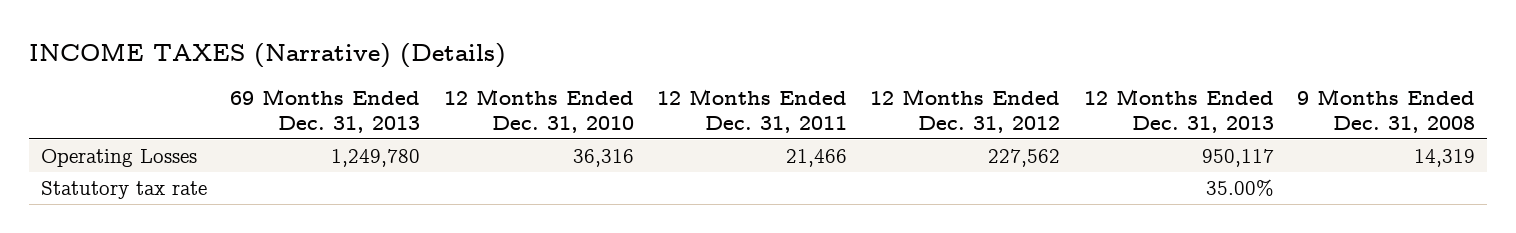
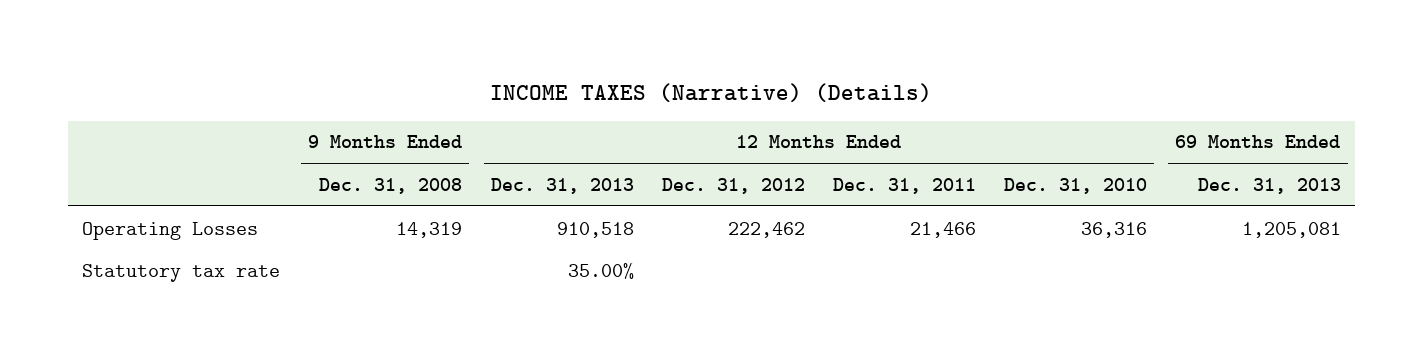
- | 69 Months Ended Dec. 31, 2013 | 12 Months Ended Dec. 31, 2010 | 12 Months Ended Dec. 31, 2011 | 12 Months Ended Dec. 31, 2012 | 12 Months Ended Dec. 31, 2013 | 9 Months Ended Dec. 31, 2008
+ | 9 Months Ended Dec. 31, 2008 | 12 Months Ended Dec. 31, 2013 | 12 Months Ended Dec. 31, 2012 | 12 Months Ended Dec. 31, 2011 | 12 Months Ended Dec. 31, 2010 | 69 Months Ended Dec. 31, 2013
- Operating Losses | 1,249,780 | 36,316 | 21,466 | 227,562 | 950,117 | 14,319
+ Operating Losses | 14,319 | 910,518 | 222,462 | 21,466 | 36,316 | 1,205,081

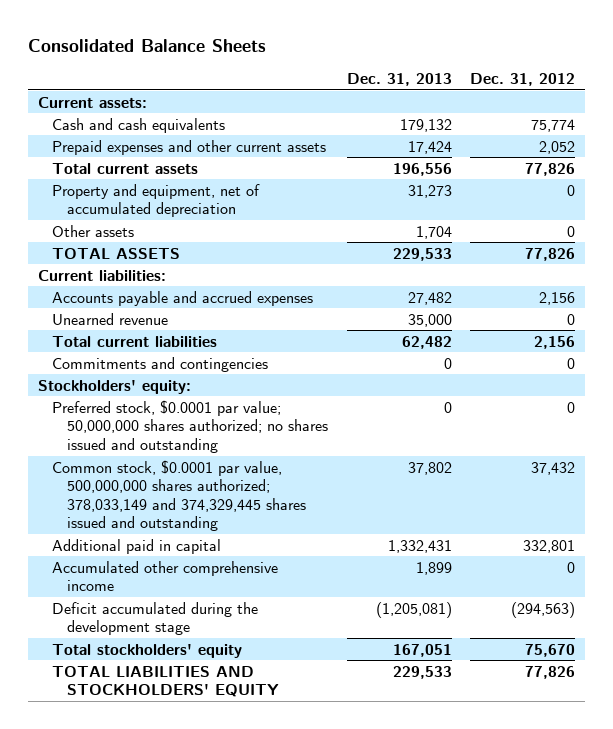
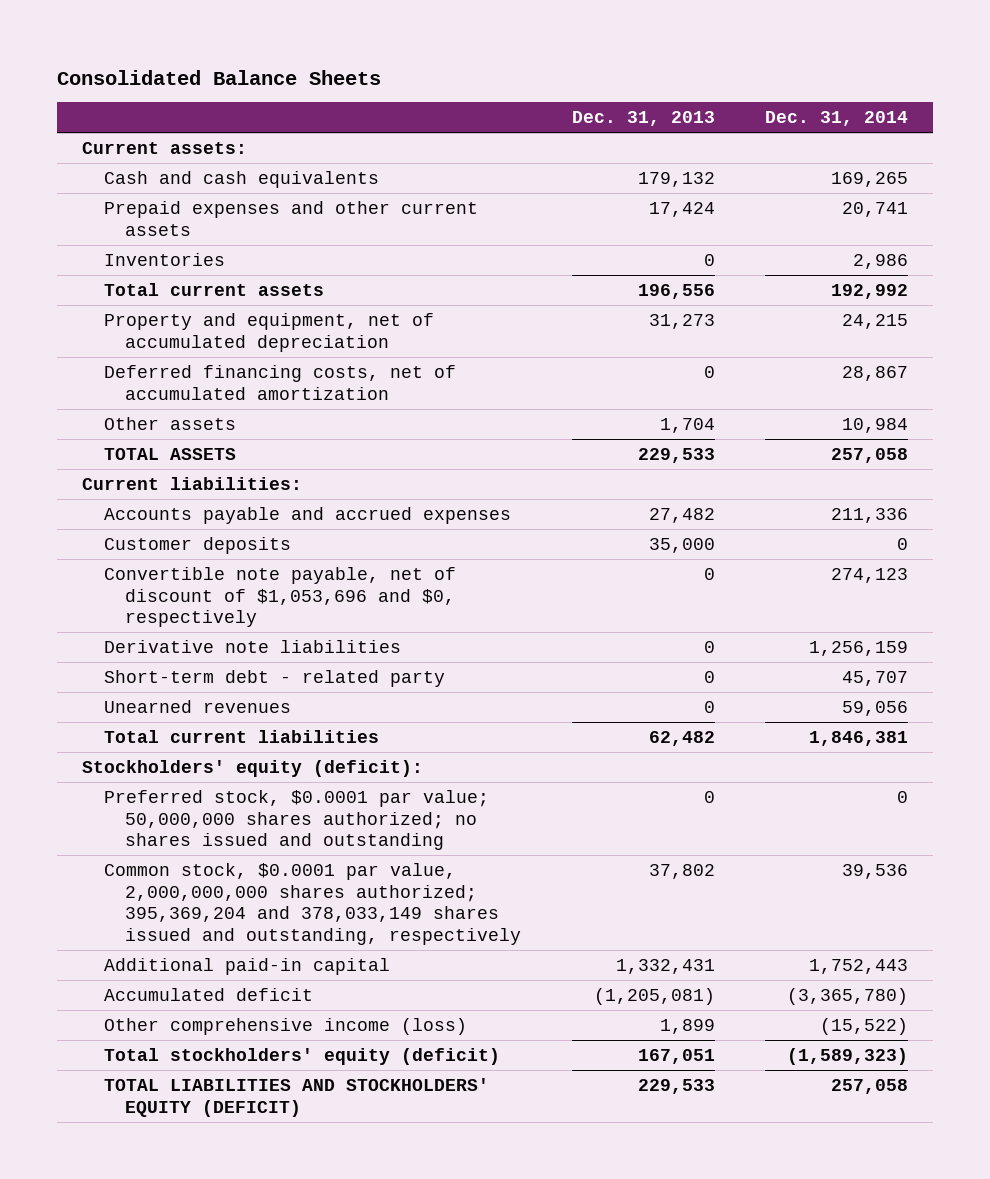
- | Dec. 31, 2013 | Dec. 31, 2012
+ | Dec. 31, 2013 | Dec. 31, 2014
+ Inventories | 0 | 2,986
+ Deferred financing costs, net of accumulated amortization | 0 | 28,867
- Unearned revenue | 35,000 | 0
+ Customer deposits | 35,000 | 0
+ Convertible note payable, net of discount of $1,053,696 and $0, respectively | 0 | 274,123
+ Derivative note liabilities | 0 | 1,256,159
+ Short-term debt - related party | 0 | 45,707
+ Unearned revenues | 0 | 59,056
- Commitments and contingencies | 0 | 0
- Stockholders' equity:
+ Stockholders' equity (deficit):
- Common stock, $0.0001 par value, 500,000,000 shares authorized; 378,033,149 and 374,329,445 shares issued and outstanding | 37,802 | 37,432
- Additional paid in capital | 1,332,431 | 332,801
- Accumulated other comprehensive income | 1,899 | 0
- Deficit accumulated during the development stage | (1,205,081) | (294,563)
- Total stockholders' equity | 167,051 | 75,670
- TOTAL LIABILITIES AND STOCKHOLDERS' EQUITY | 229,533 | 77,826
+ Common stock, $0.0001 par value, 2,000,000,000 shares authorized; 395,369,204 and 378,033,149 shares issued and outstanding, respectively | 37,802 | 39,536
+ Additional paid-in capital | 1,332,431 | 1,752,443
+ Accumulated deficit | (1,205,081) | (3,365,780)
+ Other comprehensive income (loss) | 1,899 | (15,522)
+ Total stockholders' equity (deficit) | 167,051 | (1,589,323)
+ TOTAL LIABILITIES AND STOCKHOLDERS' EQUITY (DEFICIT) | 229,533 | 257,058

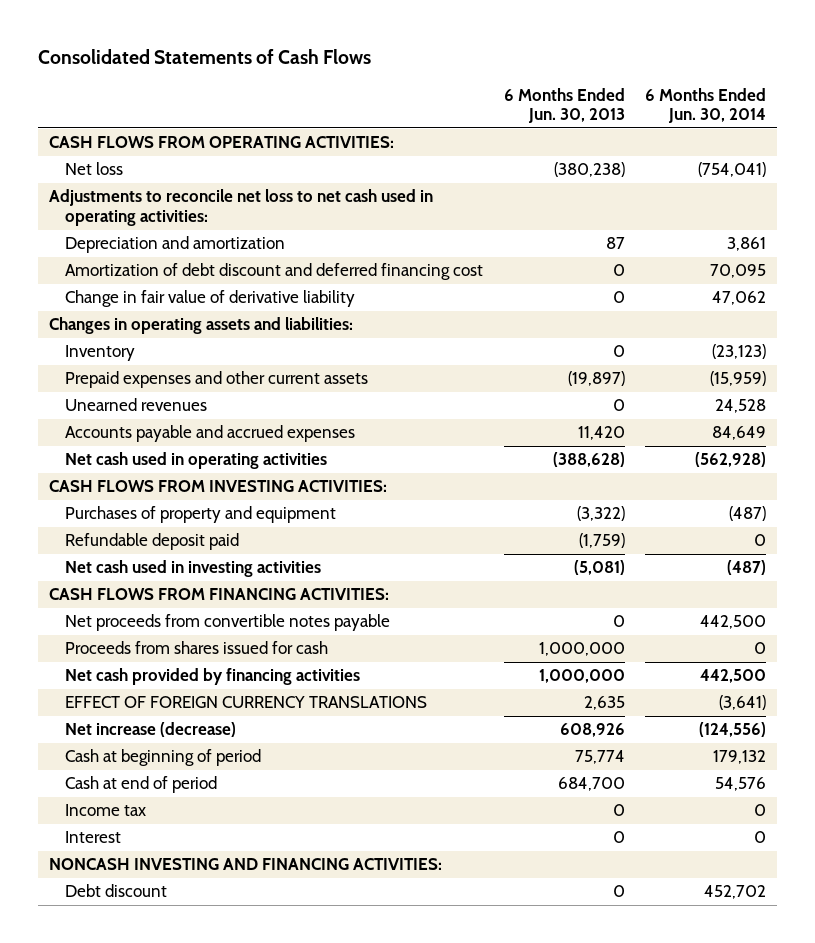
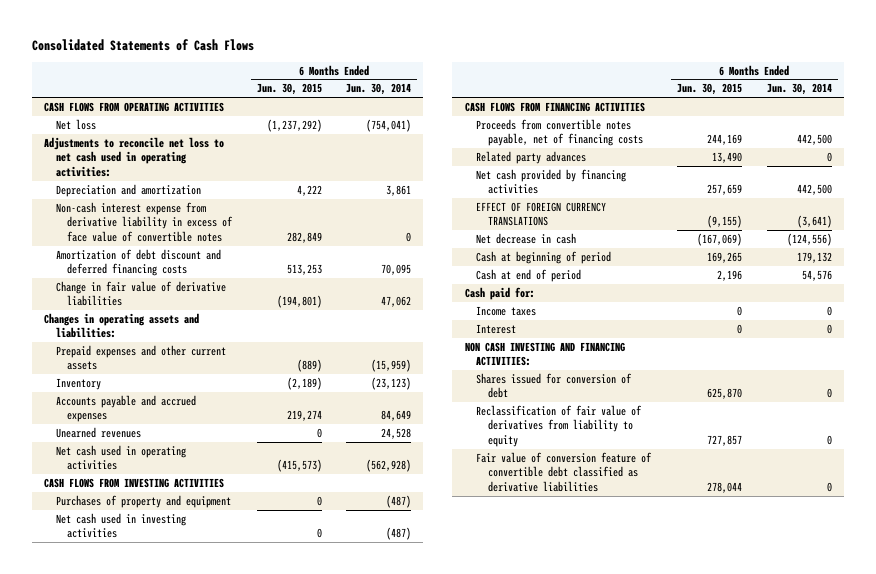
- | 6 Months Ended Jun. 30, 2013 | 6 Months Ended Jun. 30, 2014
+ | 6 Months Ended Jun. 30, 2015 | 6 Months Ended Jun. 30, 2014
- CASH FLOWS FROM OPERATING ACTIVITIES:
+ CASH FLOWS FROM OPERATING ACTIVITIES
- Amortization of debt discount and deferred financing cost | 0 | 70,095
- Change in fair value of derivative liability | 0 | 47,062
+ Non-cash interest expense from derivative liability in excess of face value of convertible notes | 282,849 | 0
+ Amortization of debt discount and deferred financing costs | 513,253 | 70,095
+ Change in fair value of derivative liabilities | (194,801) | 47,062
moved down: Inventory | (2,189) | (23,123)
moved down: Unearned revenues | 0 | 24,528
- CASH FLOWS FROM INVESTING ACTIVITIES:
+ CASH FLOWS FROM INVESTING ACTIVITIES
- Refundable deposit paid | (1,759) | 0
- CASH FLOWS FROM FINANCING ACTIVITIES:
- Net proceeds from convertible notes payable | 0 | 442,500
- Proceeds from shares issued for cash | 1,000,000 | 0
+ CASH FLOWS FROM FINANCING ACTIVITIES
+ Proceeds from convertible notes payable, net of financing costs | 244,169 | 442,500
+ Related party advances | 13,490 | 0
- Net increase (decrease) | 608,926 | (124,556)
+ Net decrease in cash | (167,069) | (124,556)
- Income tax | 0 | 0
+ Cash paid for:
+ Income taxes | 0 | 0
- NONCASH INVESTING AND FINANCING ACTIVITIES:
- Debt discount | 0 | 452,702
+ NON CASH INVESTING AND FINANCING ACTIVITIES:
+ Shares issued for conversion of debt | 625,870 | 0
+ Reclassification of fair value of derivatives from liability to equity | 727,857 | 0
+ Fair value of conversion feature of convertible debt classified as derivative liabilities | 278,044 | 0

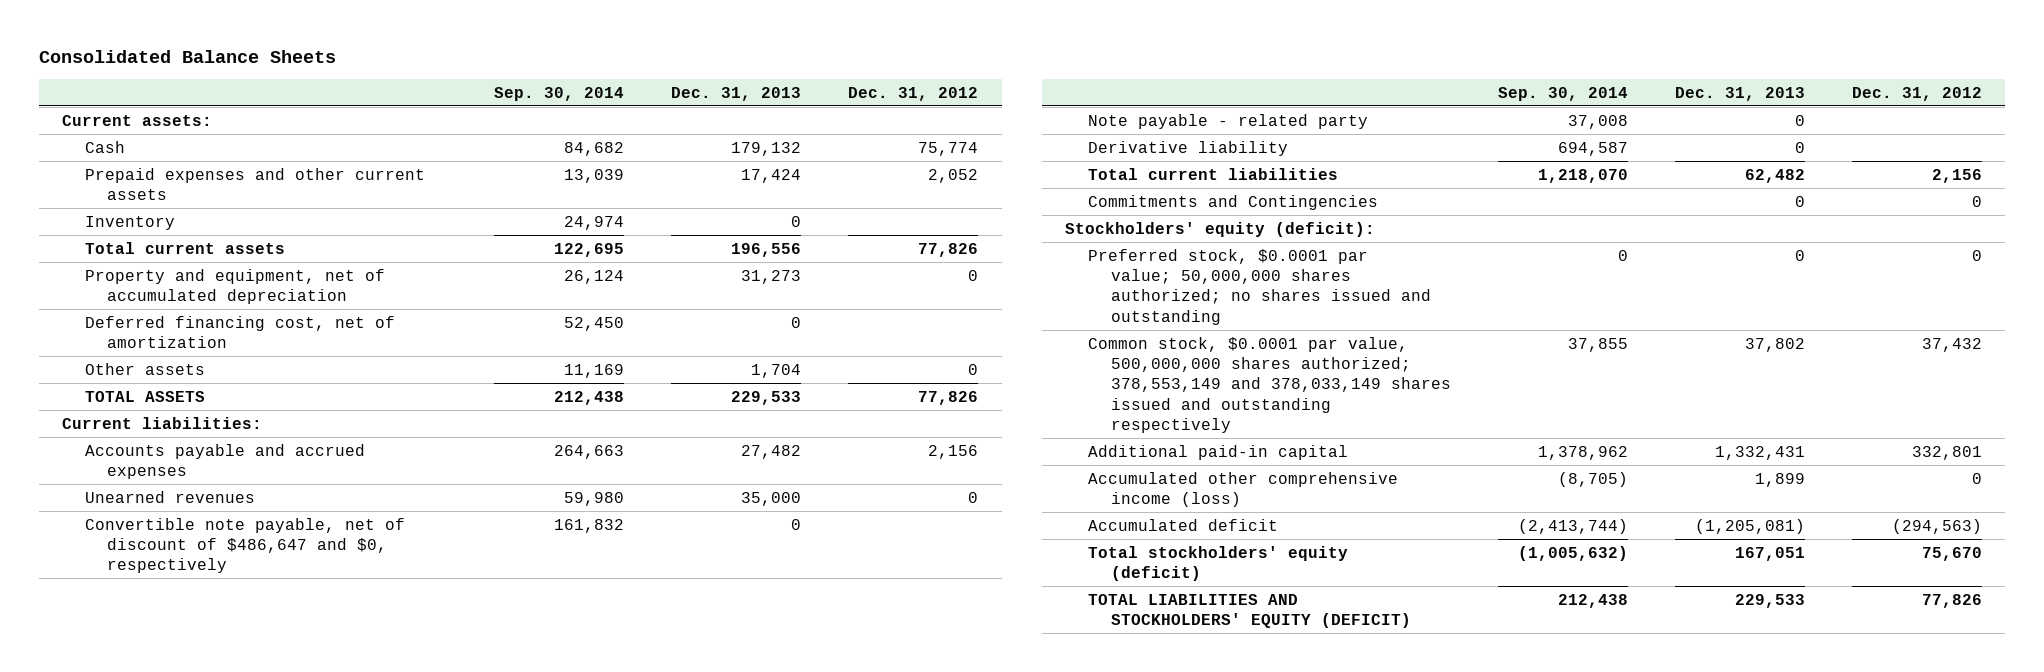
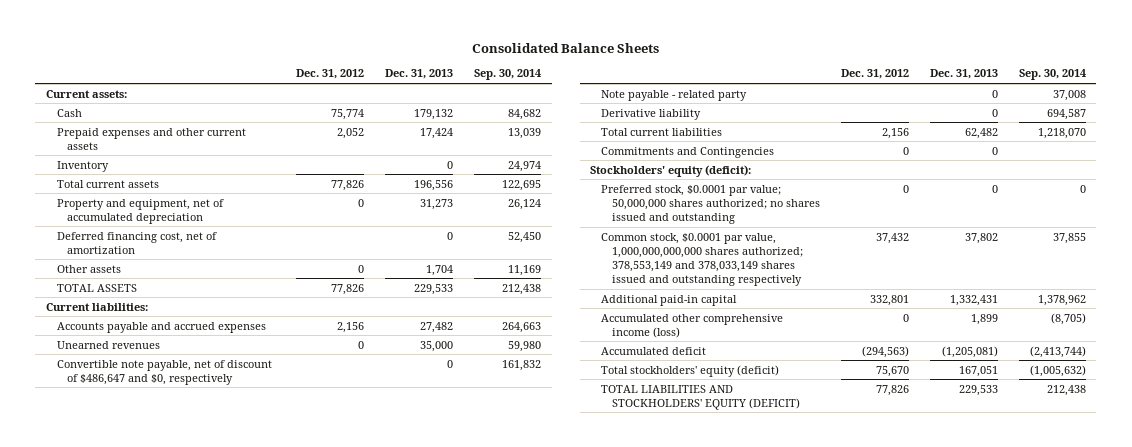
- | Sep. 30, 2014 | Dec. 31, 2013 | Dec. 31, 2012
+ | Dec. 31, 2012 | Dec. 31, 2013 | Sep. 30, 2014
- Common stock, $0.0001 par value, 500,000,000 shares authorized; 378,553,149 and 378,033,149 shares issued and outstanding respectively | 37,855 | 37,802 | 37,432
+ Common stock, $0.0001 par value, 1,000,000,000,000 shares authorized; 378,553,149 and 378,033,149 shares issued and outstanding respectively | 37,432 | 37,802 | 37,855

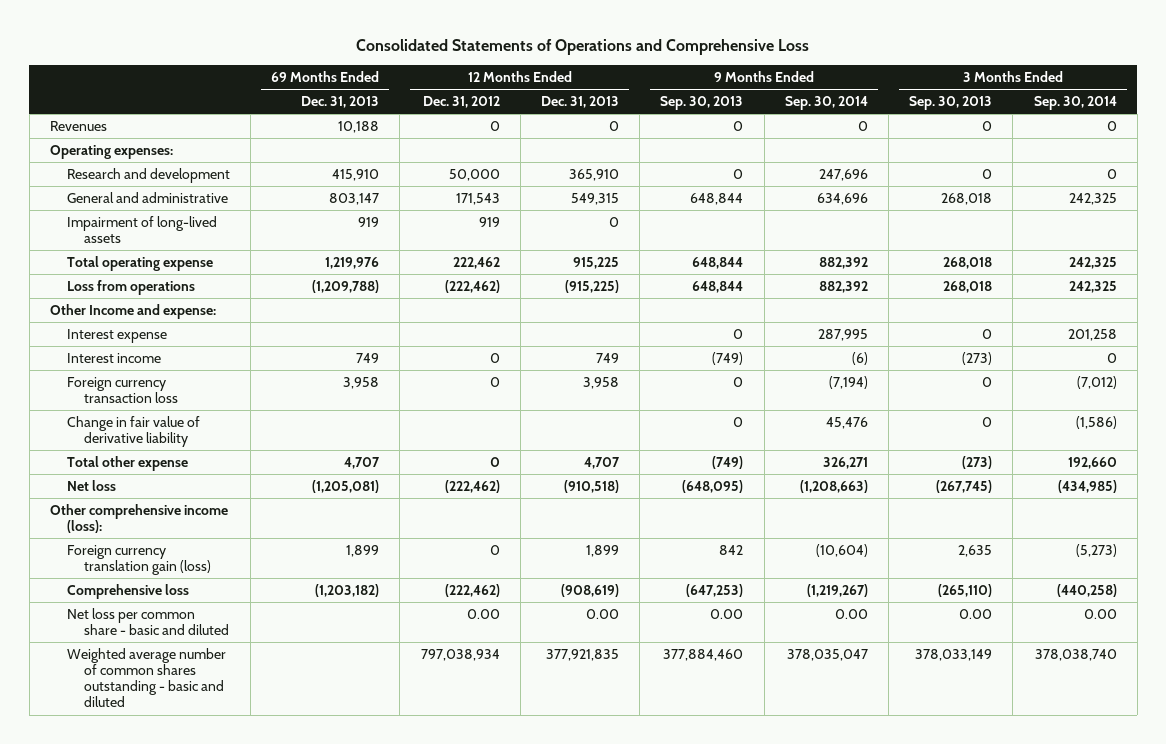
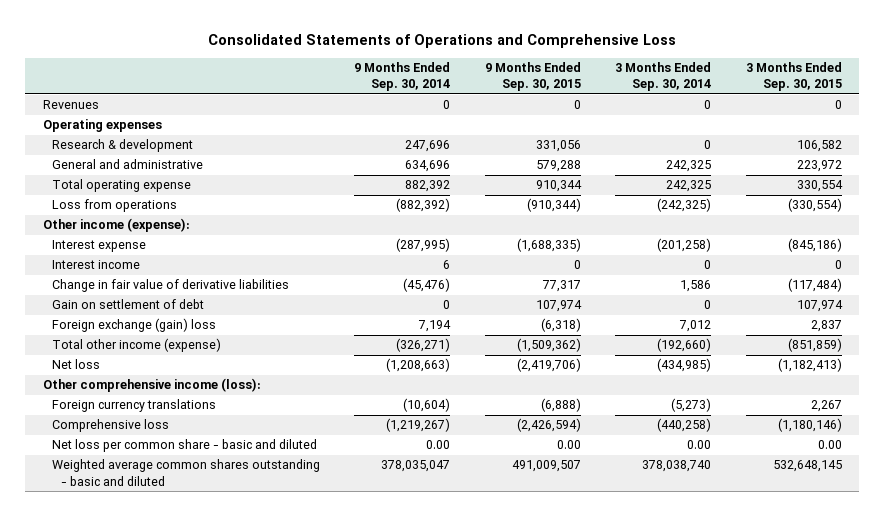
- | 69 Months Ended Dec. 31, 2013 | 12 Months Ended Dec. 31, 2012 | 12 Months Ended Dec. 31, 2013 | 9 Months Ended Sep. 30, 2013 | 9 Months Ended Sep. 30, 2014 | 3 Months Ended Sep. 30, 2013 | 3 Months Ended Sep. 30, 2014
+ | 9 Months Ended Sep. 30, 2014 | 9 Months Ended Sep. 30, 2015 | 3 Months Ended Sep. 30, 2014 | 3 Months Ended Sep. 30, 2015
- Operating expenses:
- Research and development | 415,910 | 50,000 | 365,910 | 0 | 247,696 | 0 | 0
+ Operating expenses
+ Research & development | 247,696 | 331,056 | 0 | 106,582
- Impairment of long-lived assets | 919 | 919 | 0 | | | |
- Loss from operations | (1,209,788) | (222,462) | (915,225) | 648,844 | 882,392 | 268,018 | 242,325
- Other Income and expense:
- Interest expense | | | | 0 | 287,995 | 0 | 201,258
- Interest income | 749 | 0 | 749 | (749) | (6) | (273) | 0
- Foreign currency transaction loss | 3,958 | 0 | 3,958 | 0 | (7,194) | 0 | (7,012)
- Change in fair value of derivative liability | | | | 0 | 45,476 | 0 | (1,586)
- Total other expense | 4,707 | 0 | 4,707 | (749) | 326,271 | (273) | 192,660
+ Loss from operations | (882,392) | (910,344) | (242,325) | (330,554)
+ Other income (expense):
+ Interest expense | (287,995) | (1,688,335) | (201,258) | (845,186)
+ Interest income | 6 | 0 | 0 | 0
+ Change in fair value of derivative liabilities | (45,476) | 77,317 | 1,586 | (117,484)
+ Gain on settlement of debt | 0 | 107,974 | 0 | 107,974
+ Foreign exchange (gain) loss | 7,194 | (6,318) | 7,012 | 2,837
+ Total other income (expense) | (326,271) | (1,509,362) | (192,660) | (851,859)
- Foreign currency translation gain (loss) | 1,899 | 0 | 1,899 | 842 | (10,604) | 2,635 | (5,273)
+ Foreign currency translations | (10,604) | (6,888) | (5,273) | 2,267
- Weighted average number of common shares outstanding - basic and diluted | | 797,038,934 | 377,921,835 | 377,884,460 | 378,035,047 | 378,033,149 | 378,038,740
+ Weighted average common shares outstanding - basic and diluted | 378,035,047 | 491,009,507 | 378,038,740 | 532,648,145

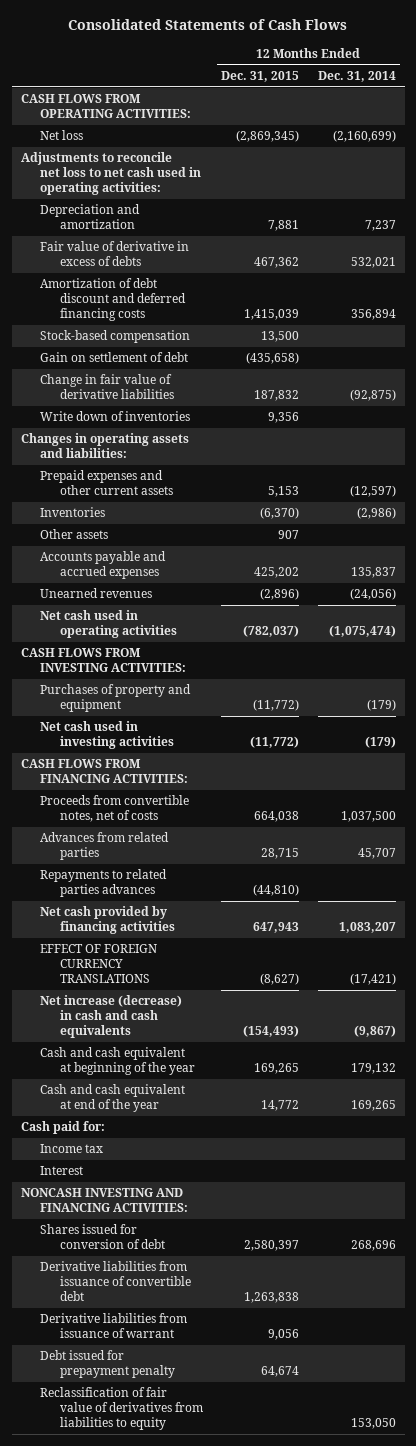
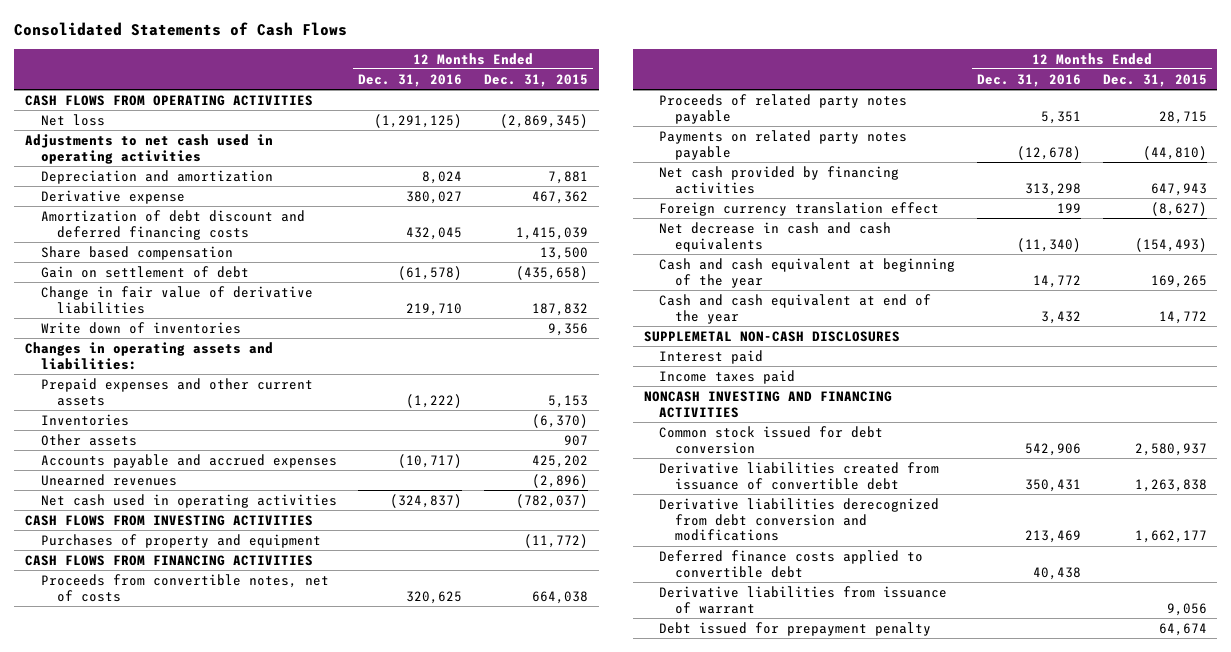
- | 12 Months Ended Dec. 31, 2015 | 12 Months Ended Dec. 31, 2014
+ | 12 Months Ended Dec. 31, 2016 | 12 Months Ended Dec. 31, 2015
- CASH FLOWS FROM OPERATING ACTIVITIES:
+ CASH FLOWS FROM OPERATING ACTIVITIES
- Adjustments to reconcile net loss to net cash used in operating activities:
+ Adjustments to net cash used in operating activities
- Fair value of derivative in excess of debts | 467,362 | 532,021
+ Derivative expense | 380,027 | 467,362
- Stock-based compensation | 13,500 |
+ Share based compensation | | 13,500
- CASH FLOWS FROM INVESTING ACTIVITIES:
+ CASH FLOWS FROM INVESTING ACTIVITIES
- Net cash used in investing activities | (11,772) | (179)
- CASH FLOWS FROM FINANCING ACTIVITIES:
+ CASH FLOWS FROM FINANCING ACTIVITIES
- Advances from related parties | 28,715 | 45,707
- Repayments to related parties advances | (44,810) |
+ Proceeds of related party notes payable | 5,351 | 28,715
+ Payments on related party notes payable | (12,678) | (44,810)
- EFFECT OF FOREIGN CURRENCY TRANSLATIONS | (8,627) | (17,421)
- Net increase (decrease) in cash and cash equivalents | (154,493) | (9,867)
+ Foreign currency translation effect | 199 | (8,627)
+ Net decrease in cash and cash equivalents | (11,340) | (154,493)
- Cash paid for:
- Income tax
- Interest
- NONCASH INVESTING AND FINANCING ACTIVITIES:
- Shares issued for conversion of debt | 2,580,397 | 268,696
- Derivative liabilities from issuance of convertible debt | 1,263,838 |
+ SUPPLEMETAL NON-CASH DISCLOSURES
+ Interest paid
+ Income taxes paid
+ NONCASH INVESTING AND FINANCING ACTIVITIES
+ Common stock issued for debt conversion | 542,906 | 2,580,937
+ Derivative liabilities created from issuance of convertible debt | 350,431 | 1,263,838
+ Derivative liabilities derecognized from debt conversion and modifications | 213,469 | 1,662,177
+ Deferred finance costs applied to convertible debt | 40,438 |
- Reclassification of fair value of derivatives from liabilities to equity | | 153,050

